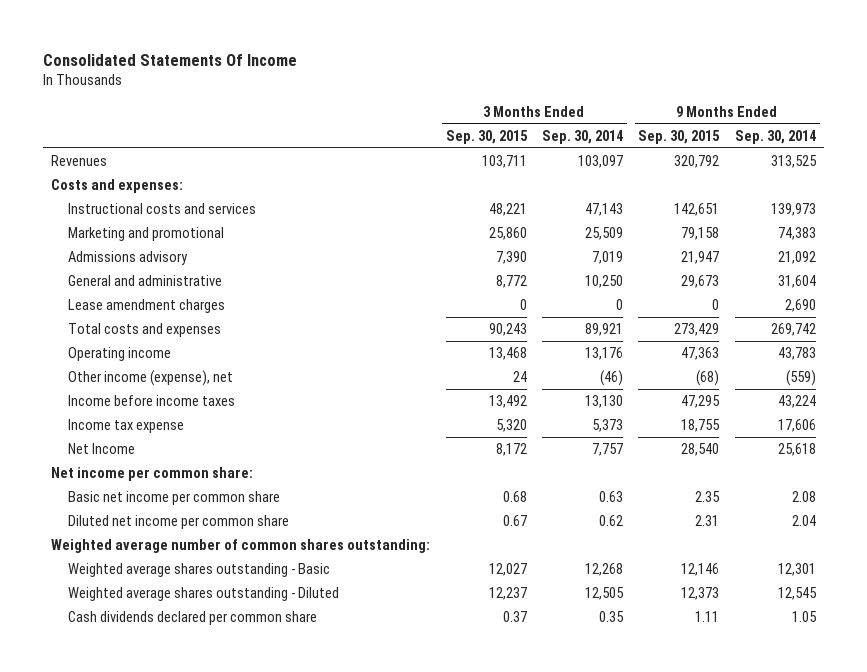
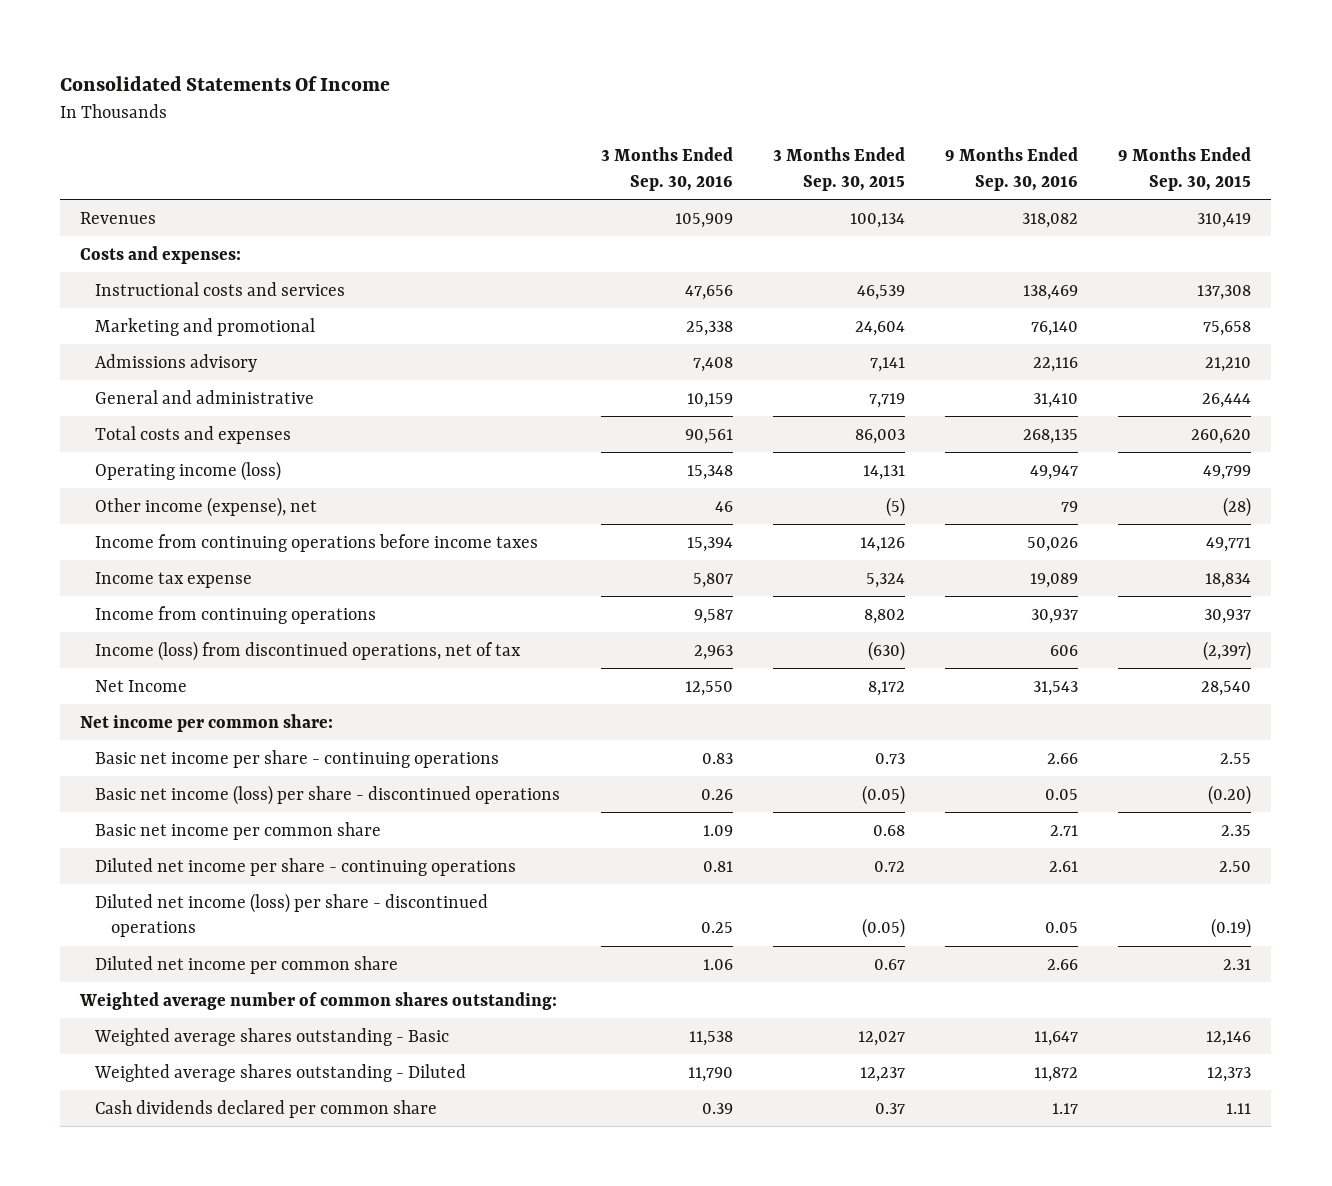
- | 3 Months Ended Sep. 30, 2015 | 3 Months Ended Sep. 30, 2014 | 9 Months Ended Sep. 30, 2015 | 9 Months Ended Sep. 30, 2014
+ | 3 Months Ended Sep. 30, 2016 | 3 Months Ended Sep. 30, 2015 | 9 Months Ended Sep. 30, 2016 | 9 Months Ended Sep. 30, 2015
- Revenues | 103,711 | 103,097 | 320,792 | 313,525
+ Revenues | 105,909 | 100,134 | 318,082 | 310,419
- Instructional costs and services | 48,221 | 47,143 | 142,651 | 139,973
- Marketing and promotional | 25,860 | 25,509 | 79,158 | 74,383
- Admissions advisory | 7,390 | 7,019 | 21,947 | 21,092
- General and administrative | 8,772 | 10,250 | 29,673 | 31,604
- Lease amendment charges | 0 | 0 | 0 | 2,690
- Total costs and expenses | 90,243 | 89,921 | 273,429 | 269,742
- Operating income | 13,468 | 13,176 | 47,363 | 43,783
- Other income (expense), net | 24 | (46) | (68) | (559)
- Income before income taxes | 13,492 | 13,130 | 47,295 | 43,224
- Income tax expense | 5,320 | 5,373 | 18,755 | 17,606
+ Instructional costs and services | 47,656 | 46,539 | 138,469 | 137,308
+ Marketing and promotional | 25,338 | 24,604 | 76,140 | 75,658
+ Admissions advisory | 7,408 | 7,141 | 22,116 | 21,210
+ General and administrative | 10,159 | 7,719 | 31,410 | 26,444
+ Total costs and expenses | 90,561 | 86,003 | 268,135 | 260,620
+ Operating income (loss) | 15,348 | 14,131 | 49,947 | 49,799
+ Other income (expense), net | 46 | (5) | 79 | (28)
+ Income from continuing operations before income taxes | 15,394 | 14,126 | 50,026 | 49,771
+ Income tax expense | 5,807 | 5,324 | 19,089 | 18,834
+ Income from continuing operations | 9,587 | 8,802 | 30,937 | 30,937
+ Income (loss) from discontinued operations, net of tax | 2,963 | (630) | 606 | (2,397)
+ Basic net income per share - continuing operations | 0.83 | 0.73 | 2.66 | 2.55
+ Basic net income (loss) per share - discontinued operations | 0.26 | (0.05) | 0.05 | (0.20)
+ Diluted net income per share - continuing operations | 0.81 | 0.72 | 2.61 | 2.50
+ Diluted net income (loss) per share - discontinued operations | 0.25 | (0.05) | 0.05 | (0.19)

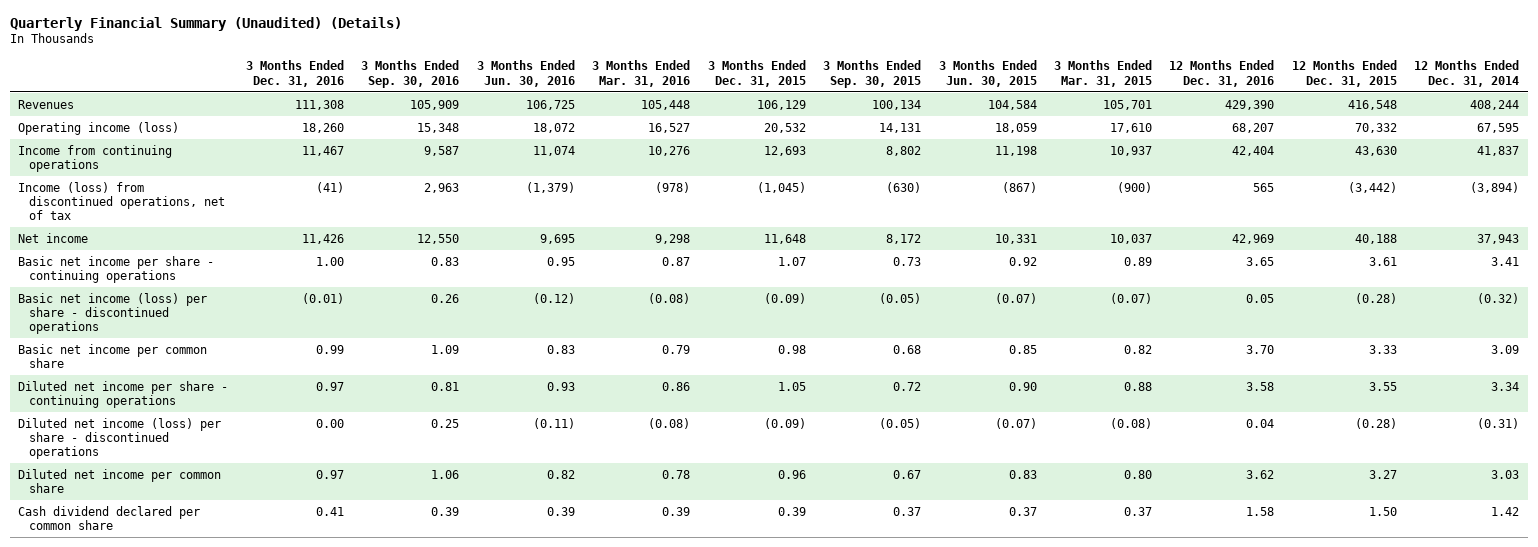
- Consolidated Statements Of Income
+ Quarterly Financial Summary (Unaudited) (Details)
- | 3 Months Ended Sep. 30, 2016 | 3 Months Ended Sep. 30, 2015 | 9 Months Ended Sep. 30, 2016 | 9 Months Ended Sep. 30, 2015
+ | 3 Months Ended Dec. 31, 2016 | 3 Months Ended Sep. 30, 2016 | 3 Months Ended Jun. 30, 2016 | 3 Months Ended Mar. 31, 2016 | 3 Months Ended Dec. 31, 2015 | 3 Months Ended Sep. 30, 2015 | 3 Months Ended Jun. 30, 2015 | 3 Months Ended Mar. 31, 2015 | 12 Months Ended Dec. 31, 2016 | 12 Months Ended Dec. 31, 2015 | 12 Months Ended Dec. 31, 2014
- Costs and expenses:
- Instructional costs and services | 47,656 | 46,539 | 138,469 | 137,308
- Marketing and promotional | 25,338 | 24,604 | 76,140 | 75,658
- Admissions advisory | 7,408 | 7,141 | 22,116 | 21,210
- General and administrative | 10,159 | 7,719 | 31,410 | 26,444
- Total costs and expenses | 90,561 | 86,003 | 268,135 | 260,620
- Other income (expense), net | 46 | (5) | 79 | (28)
- Income from continuing operations before income taxes | 15,394 | 14,126 | 50,026 | 49,771
- Income tax expense | 5,807 | 5,324 | 19,089 | 18,834
- Net Income | 12,550 | 8,172 | 31,543 | 28,540
- Net income per common share:
+ Net income | 11,426 | 12,550 | 9,695 | 9,298 | 11,648 | 8,172 | 10,331 | 10,037 | 42,969 | 40,188 | 37,943
- Weighted average number of common shares outstanding:
- Weighted average shares outstanding - Basic | 11,538 | 12,027 | 11,647 | 12,146
- Weighted average shares outstanding - Diluted | 11,790 | 12,237 | 11,872 | 12,373
- Cash dividends declared per common share | 0.39 | 0.37 | 1.17 | 1.11
+ Cash dividend declared per common share | 0.41 | 0.39 | 0.39 | 0.39 | 0.39 | 0.37 | 0.37 | 0.37 | 1.58 | 1.50 | 1.42

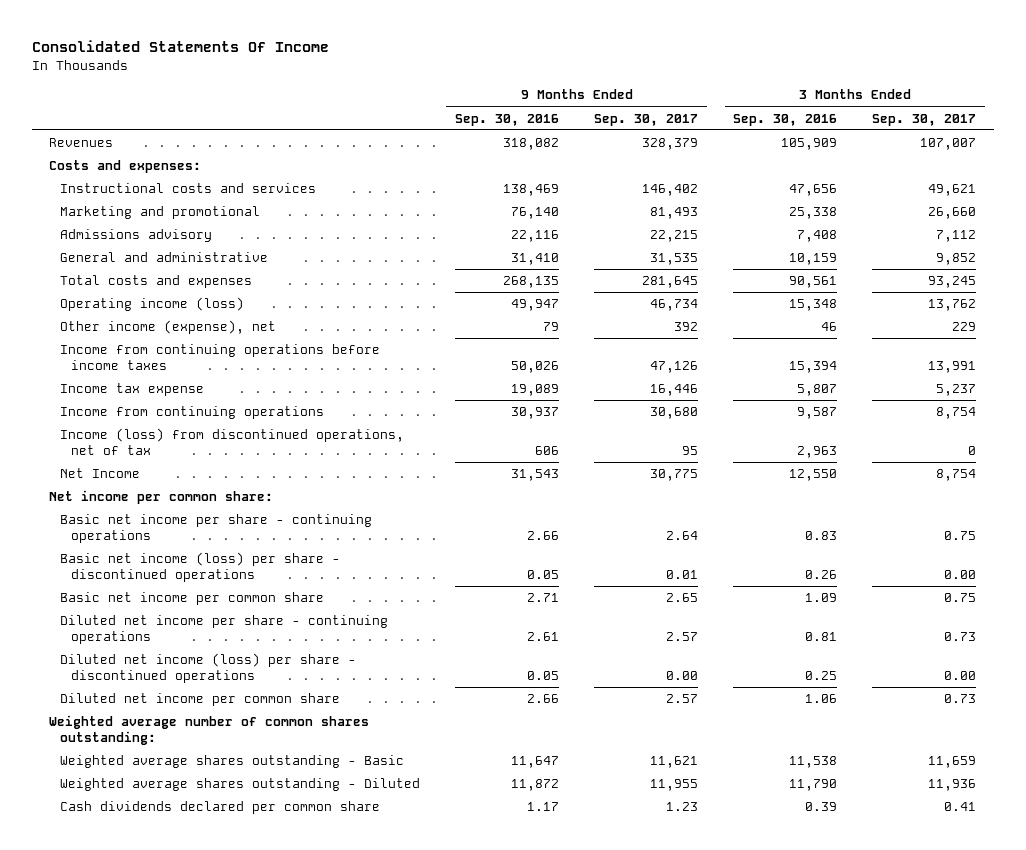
- Quarterly Financial Summary (Unaudited) (Details)
+ Consolidated Statements Of Income
- | 3 Months Ended Dec. 31, 2016 | 3 Months Ended Sep. 30, 2016 | 3 Months Ended Jun. 30, 2016 | 3 Months Ended Mar. 31, 2016 | 3 Months Ended Dec. 31, 2015 | 3 Months Ended Sep. 30, 2015 | 3 Months Ended Jun. 30, 2015 | 3 Months Ended Mar. 31, 2015 | 12 Months Ended Dec. 31, 2016 | 12 Months Ended Dec. 31, 2015 | 12 Months Ended Dec. 31, 2014
+ | 9 Months Ended Sep. 30, 2016 | 9 Months Ended Sep. 30, 2017 | 3 Months Ended Sep. 30, 2016 | 3 Months Ended Sep. 30, 2017
+ Costs and expenses:
+ Instructional costs and services | 138,469 | 146,402 | 47,656 | 49,621
+ Marketing and promotional | 76,140 | 81,493 | 25,338 | 26,660
+ Admissions advisory | 22,116 | 22,215 | 7,408 | 7,112
+ General and administrative | 31,410 | 31,535 | 10,159 | 9,852
+ Total costs and expenses | 268,135 | 281,645 | 90,561 | 93,245
+ Other income (expense), net | 79 | 392 | 46 | 229
+ Income from continuing operations before income taxes | 50,026 | 47,126 | 15,394 | 13,991
+ Income tax expense | 19,089 | 16,446 | 5,807 | 5,237
- Net income | 11,426 | 12,550 | 9,695 | 9,298 | 11,648 | 8,172 | 10,331 | 10,037 | 42,969 | 40,188 | 37,943
+ Net Income | 31,543 | 30,775 | 12,550 | 8,754
+ Net income per common share:
- Cash dividend declared per common share | 0.41 | 0.39 | 0.39 | 0.39 | 0.39 | 0.37 | 0.37 | 0.37 | 1.58 | 1.50 | 1.42
+ Weighted average number of common shares outstanding:
+ Weighted average shares outstanding - Basic | 11,647 | 11,621 | 11,538 | 11,659
+ Weighted average shares outstanding - Diluted | 11,872 | 11,955 | 11,790 | 11,936
+ Cash dividends declared per common share | 1.17 | 1.23 | 0.39 | 0.41

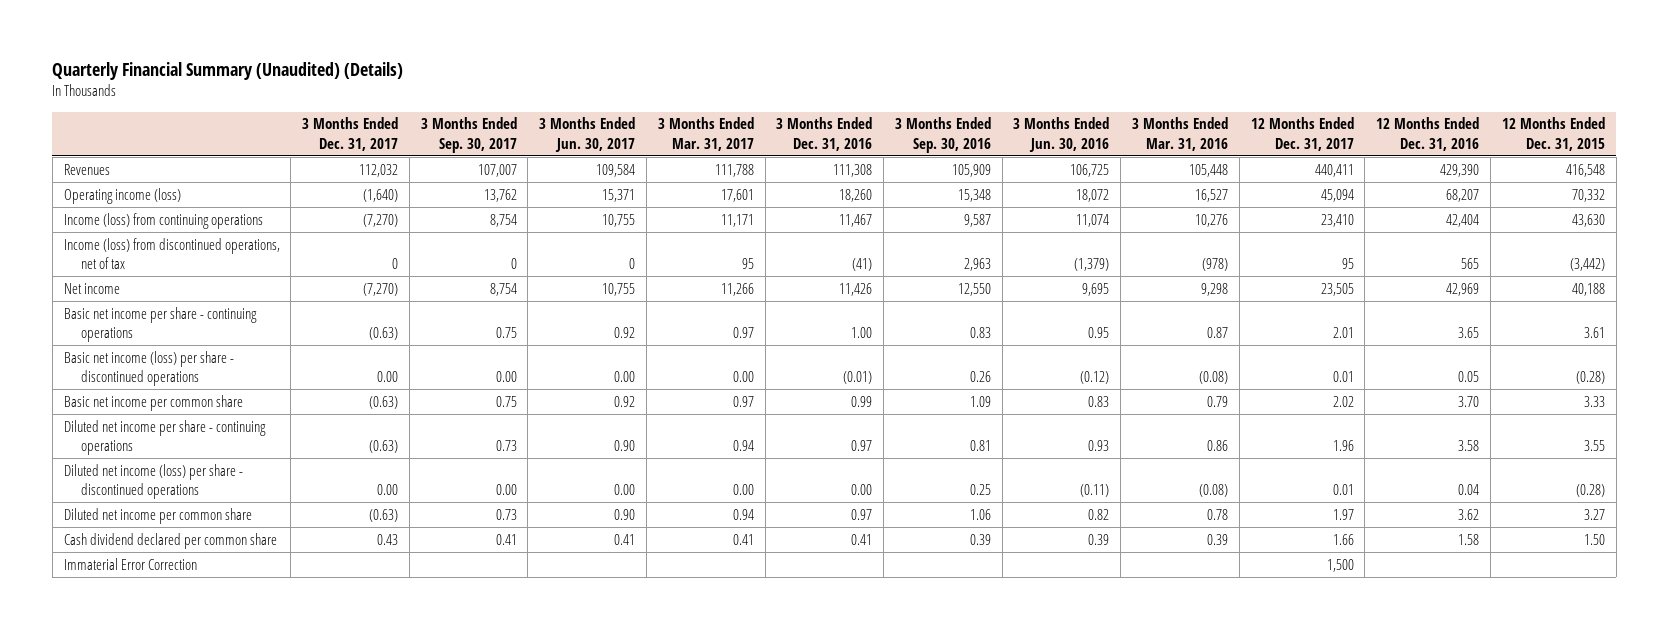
- Consolidated Statements Of Income
+ Quarterly Financial Summary (Unaudited) (Details)
- | 9 Months Ended Sep. 30, 2016 | 9 Months Ended Sep. 30, 2017 | 3 Months Ended Sep. 30, 2016 | 3 Months Ended Sep. 30, 2017
+ | 3 Months Ended Dec. 31, 2017 | 3 Months Ended Sep. 30, 2017 | 3 Months Ended Jun. 30, 2017 | 3 Months Ended Mar. 31, 2017 | 3 Months Ended Dec. 31, 2016 | 3 Months Ended Sep. 30, 2016 | 3 Months Ended Jun. 30, 2016 | 3 Months Ended Mar. 31, 2016 | 12 Months Ended Dec. 31, 2017 | 12 Months Ended Dec. 31, 2016 | 12 Months Ended Dec. 31, 2015
- Costs and expenses:
- Instructional costs and services | 138,469 | 146,402 | 47,656 | 49,621
- Marketing and promotional | 76,140 | 81,493 | 25,338 | 26,660
- Admissions advisory | 22,116 | 22,215 | 7,408 | 7,112
- General and administrative | 31,410 | 31,535 | 10,159 | 9,852
- Total costs and expenses | 268,135 | 281,645 | 90,561 | 93,245
- Other income (expense), net | 79 | 392 | 46 | 229
- Income from continuing operations before income taxes | 50,026 | 47,126 | 15,394 | 13,991
- Income tax expense | 19,089 | 16,446 | 5,807 | 5,237
- Income from continuing operations | 30,937 | 30,680 | 9,587 | 8,754
+ Income (loss) from continuing operations | (7,270) | 8,754 | 10,755 | 11,171 | 11,467 | 9,587 | 11,074 | 10,276 | 23,410 | 42,404 | 43,630
- Net Income | 31,543 | 30,775 | 12,550 | 8,754
- Net income per common share:
+ Net income | (7,270) | 8,754 | 10,755 | 11,266 | 11,426 | 12,550 | 9,695 | 9,298 | 23,505 | 42,969 | 40,188
- Weighted average number of common shares outstanding:
- Weighted average shares outstanding - Basic | 11,647 | 11,621 | 11,538 | 11,659
- Weighted average shares outstanding - Diluted | 11,872 | 11,955 | 11,790 | 11,936
- Cash dividends declared per common share | 1.17 | 1.23 | 0.39 | 0.41
+ Cash dividend declared per common share | 0.43 | 0.41 | 0.41 | 0.41 | 0.41 | 0.39 | 0.39 | 0.39 | 1.66 | 1.58 | 1.50
+ Immaterial Error Correction | | | | | | | | | 1,500 | |

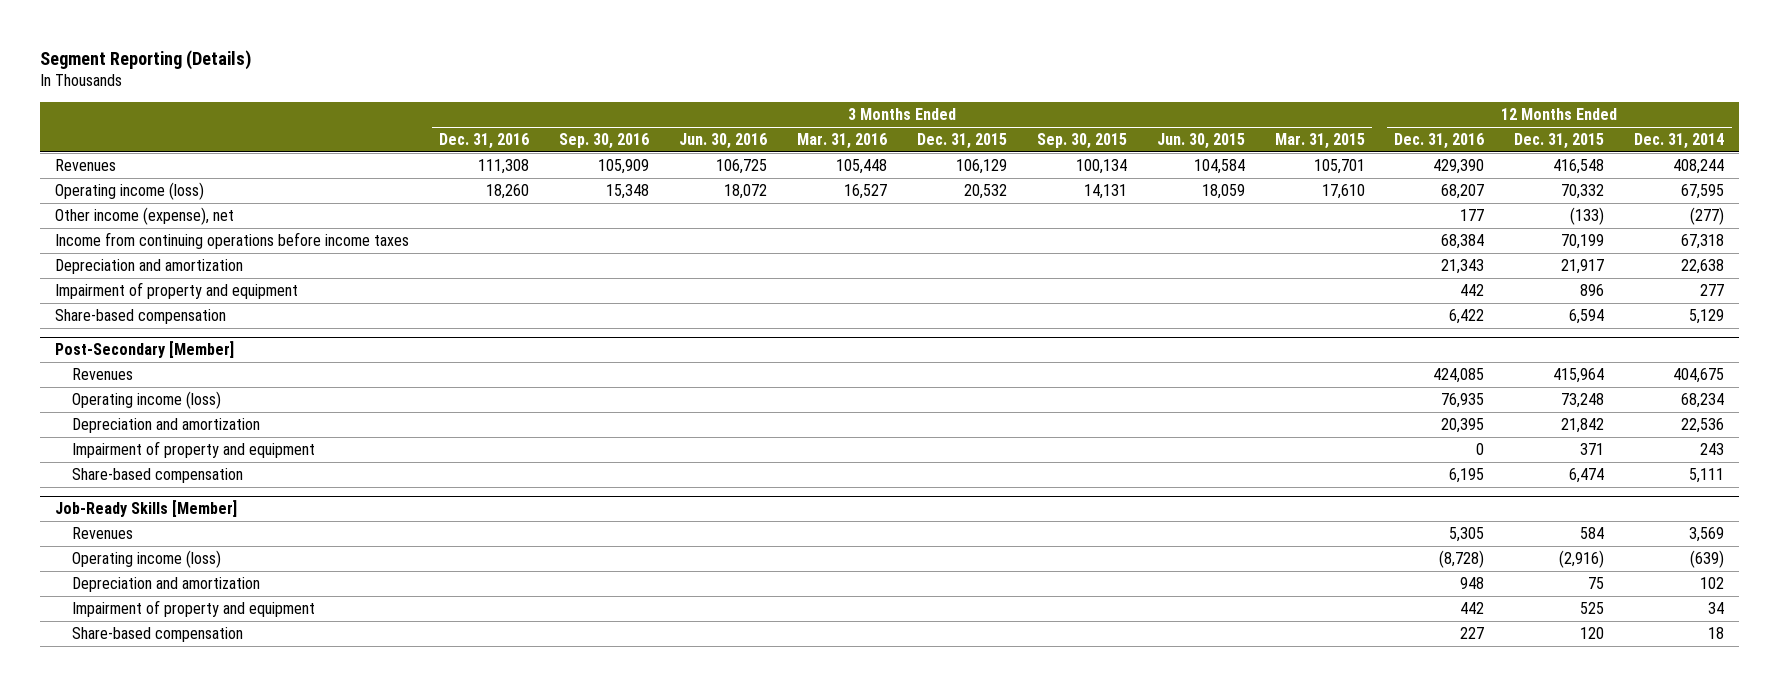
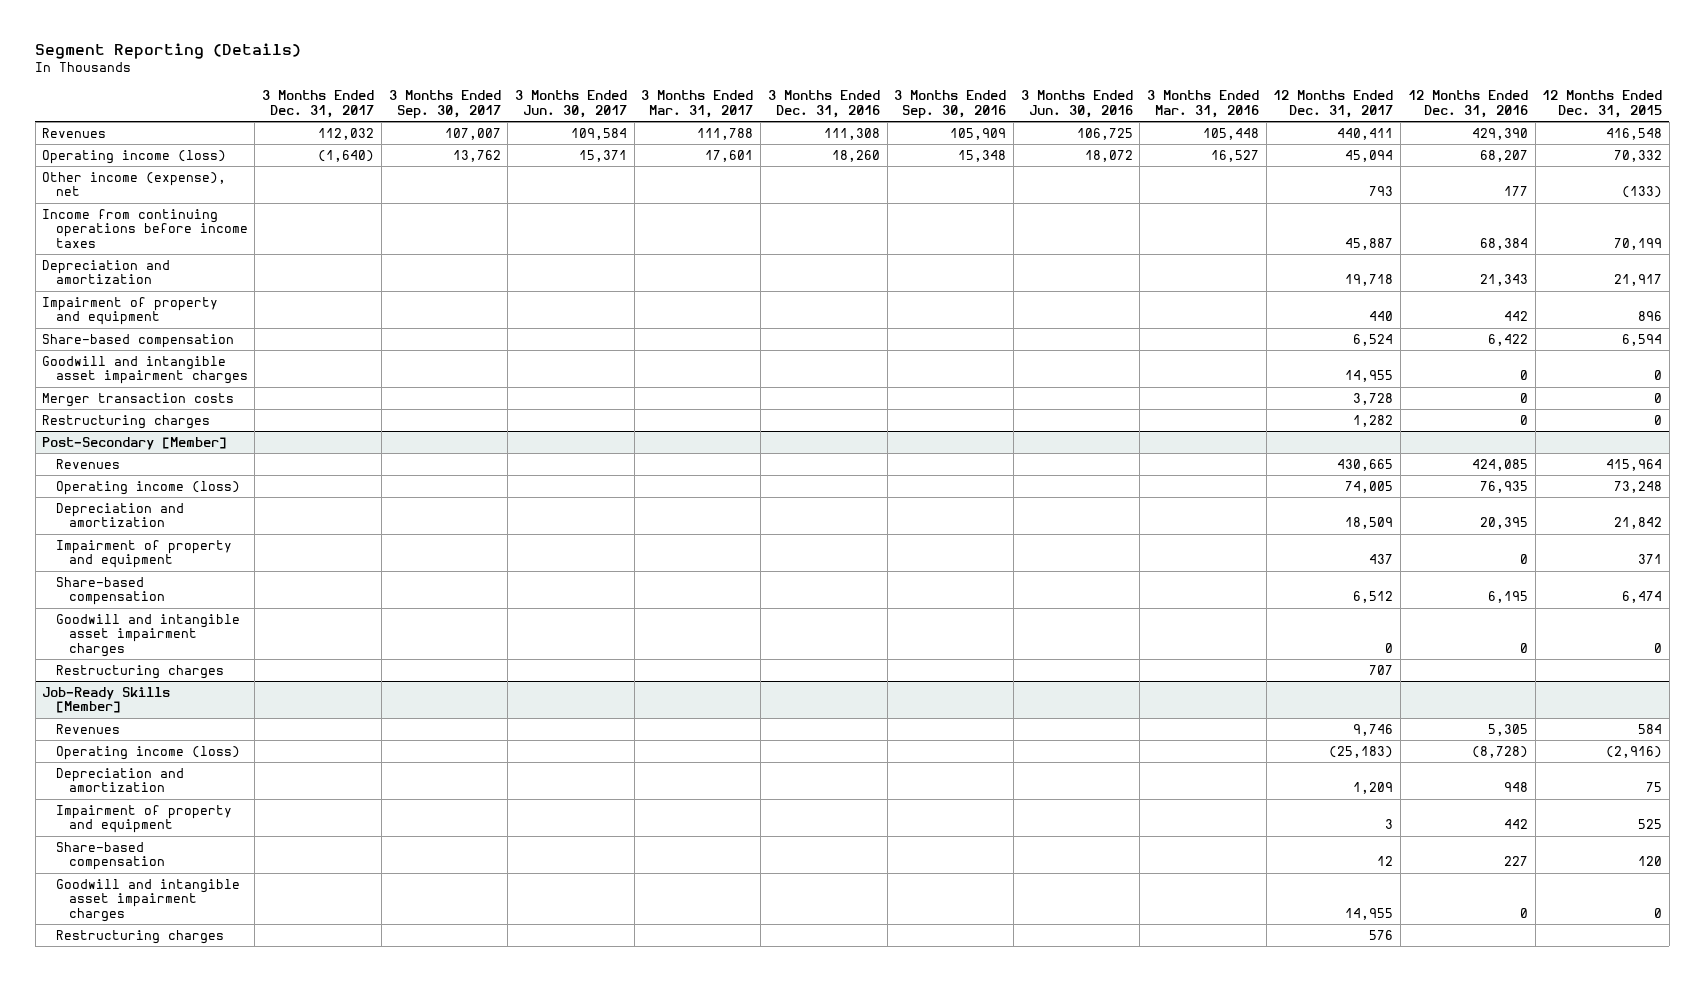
- | 3 Months Ended Dec. 31, 2016 | 3 Months Ended Sep. 30, 2016 | 3 Months Ended Jun. 30, 2016 | 3 Months Ended Mar. 31, 2016 | 3 Months Ended Dec. 31, 2015 | 3 Months Ended Sep. 30, 2015 | 3 Months Ended Jun. 30, 2015 | 3 Months Ended Mar. 31, 2015 | 12 Months Ended Dec. 31, 2016 | 12 Months Ended Dec. 31, 2015 | 12 Months Ended Dec. 31, 2014
+ | 3 Months Ended Dec. 31, 2017 | 3 Months Ended Sep. 30, 2017 | 3 Months Ended Jun. 30, 2017 | 3 Months Ended Mar. 31, 2017 | 3 Months Ended Dec. 31, 2016 | 3 Months Ended Sep. 30, 2016 | 3 Months Ended Jun. 30, 2016 | 3 Months Ended Mar. 31, 2016 | 12 Months Ended Dec. 31, 2017 | 12 Months Ended Dec. 31, 2016 | 12 Months Ended Dec. 31, 2015
+ Goodwill and intangible asset impairment charges | | | | | | | | | 14,955 | 0 | 0
+ Merger transaction costs | | | | | | | | | 3,728 | 0 | 0
+ Restructuring charges | | | | | | | | | 1,282 | 0 | 0
@ Post-Secondary [Member]
+ Goodwill and intangible asset impairment charges | | | | | | | | | 0 | 0 | 0
+ Restructuring charges | | | | | | | | | 707 | |
@ Job-Ready Skills [Member]
+ Goodwill and intangible asset impairment charges | | | | | | | | | 14,955 | 0 | 0
+ Restructuring charges | | | | | | | | | 576 | |

